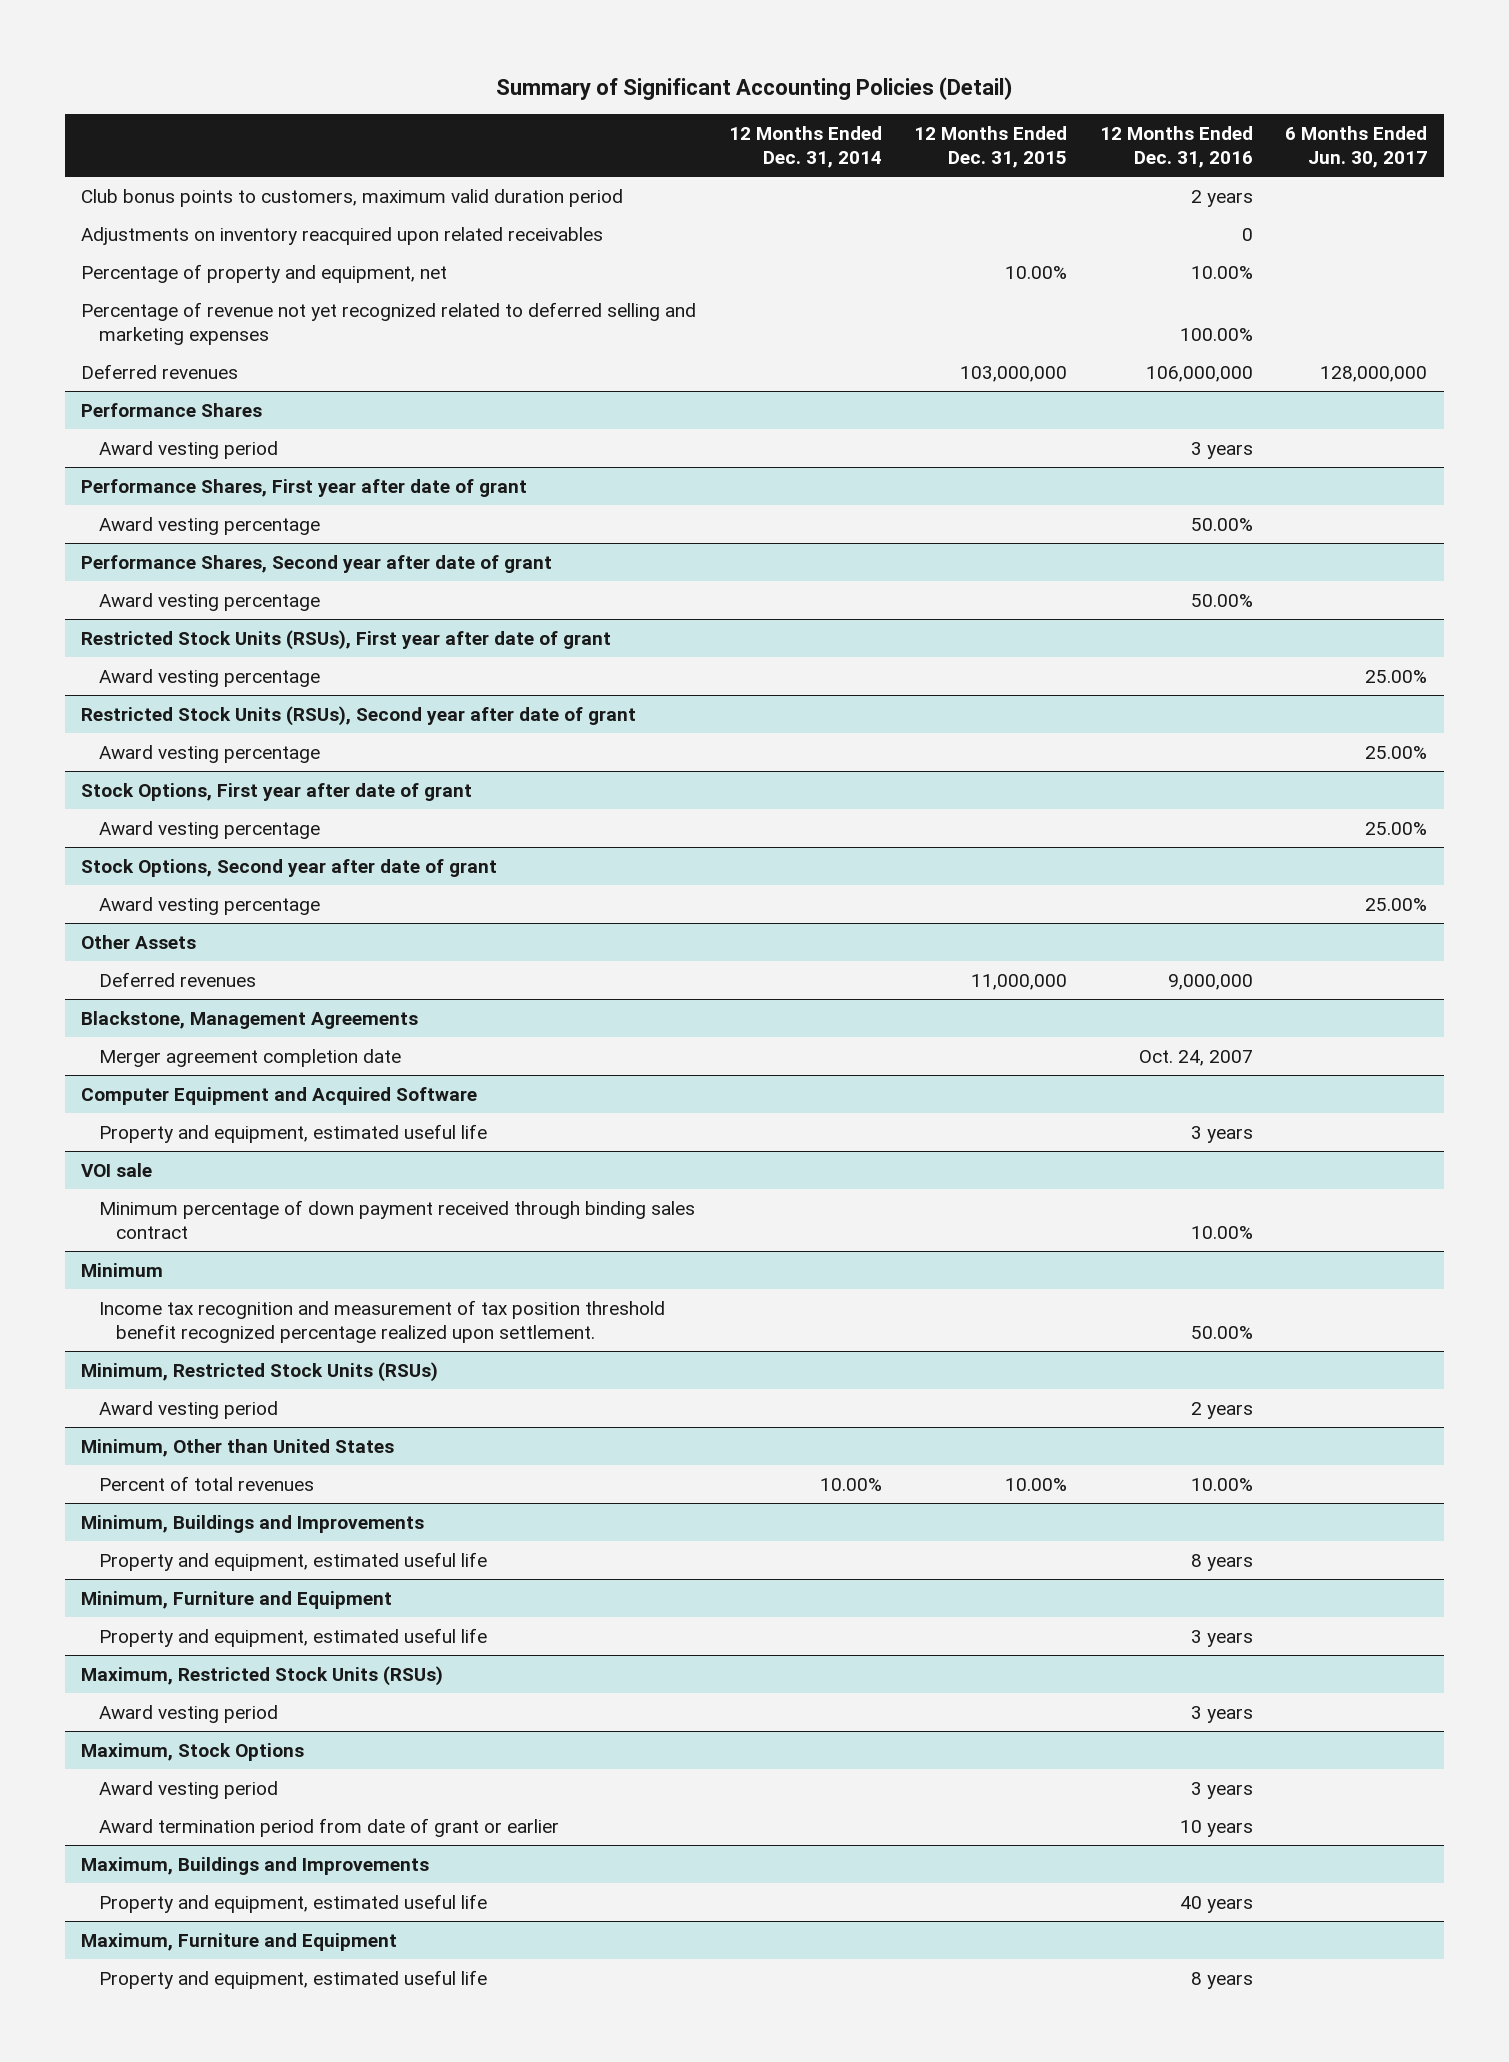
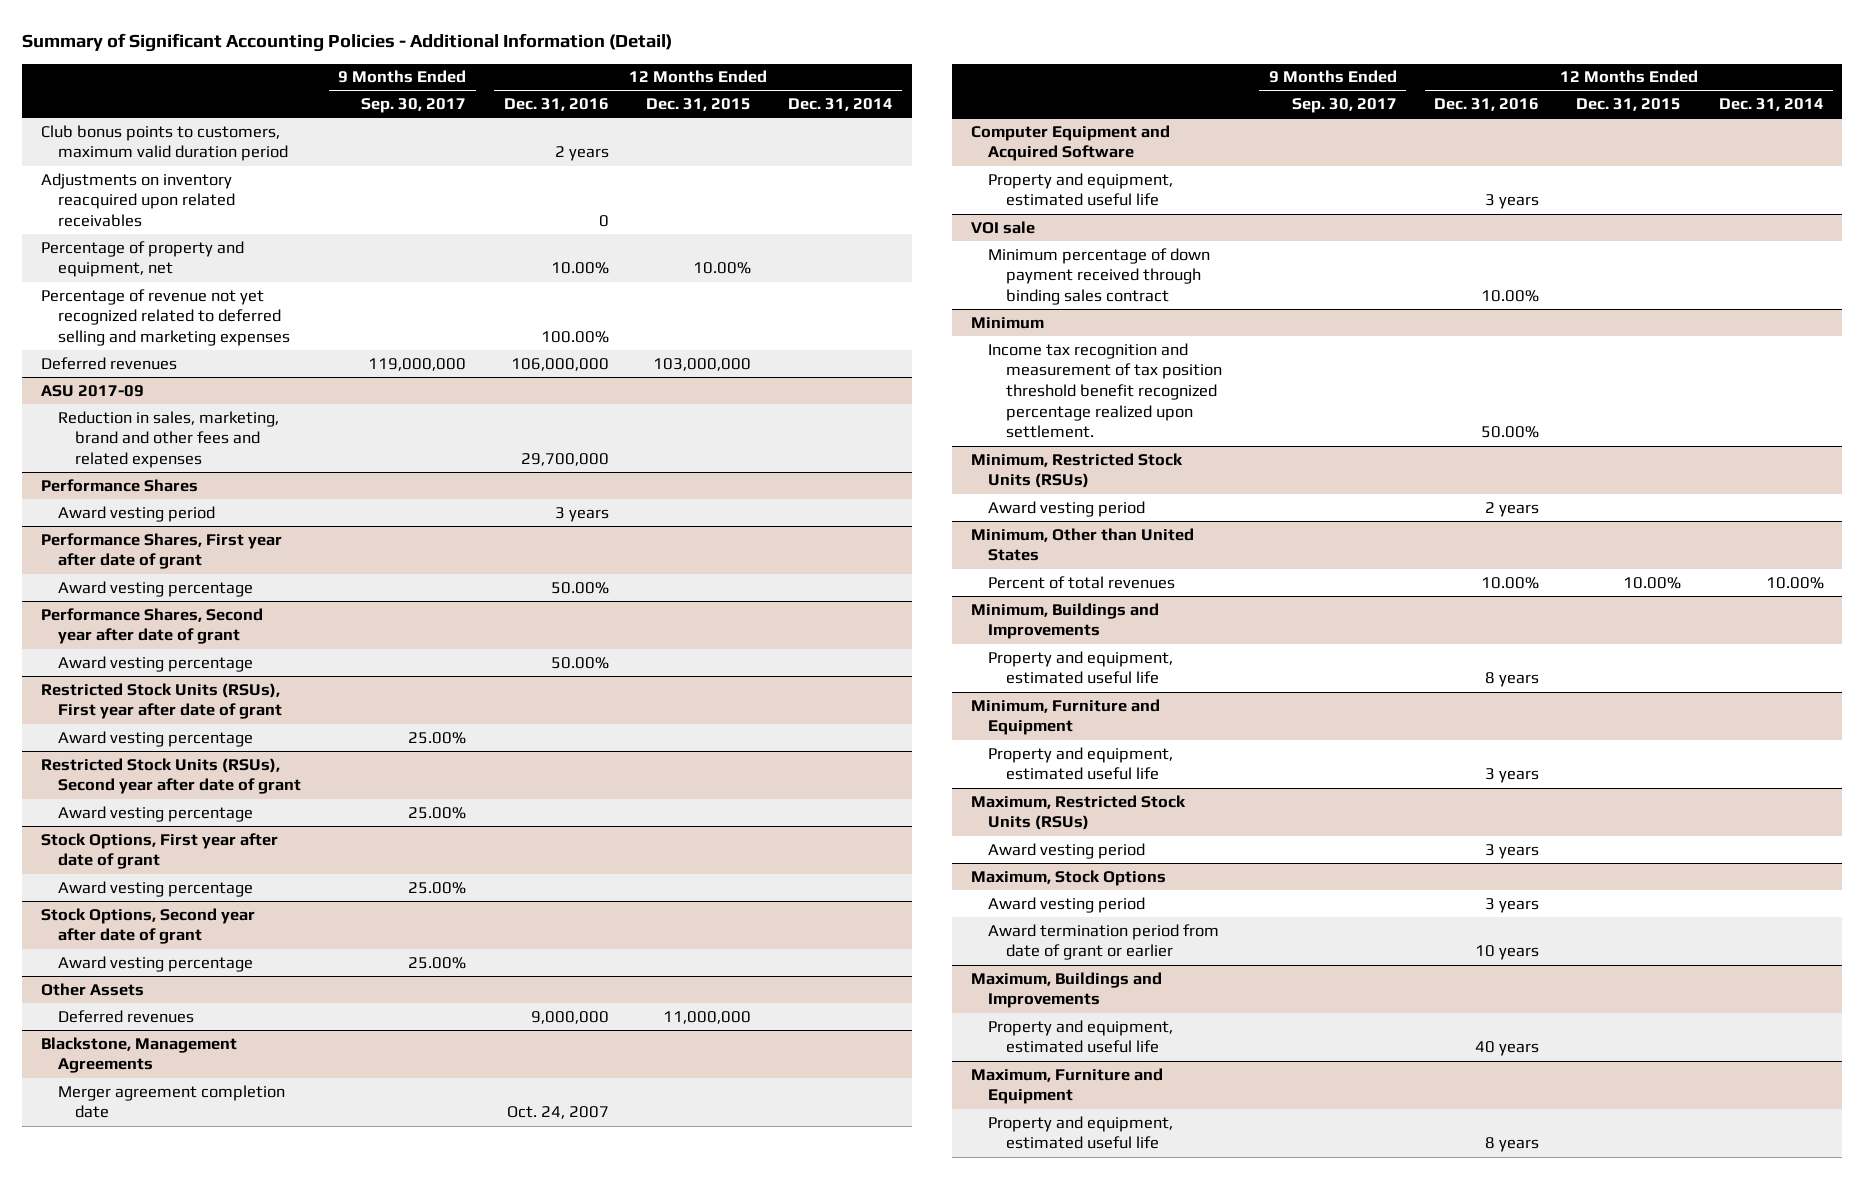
- Summary of Significant Accounting Policies (Detail)
+ Summary of Significant Accounting Policies - Additional Information (Detail)
- | 12 Months Ended Dec. 31, 2014 | 12 Months Ended Dec. 31, 2015 | 12 Months Ended Dec. 31, 2016 | 6 Months Ended Jun. 30, 2017
+ | 9 Months Ended Sep. 30, 2017 | 12 Months Ended Dec. 31, 2016 | 12 Months Ended Dec. 31, 2015 | 12 Months Ended Dec. 31, 2014
+ ASU 2017-09
+ Reduction in sales, marketing, brand and other fees and related expenses | | 29,700,000 | |

